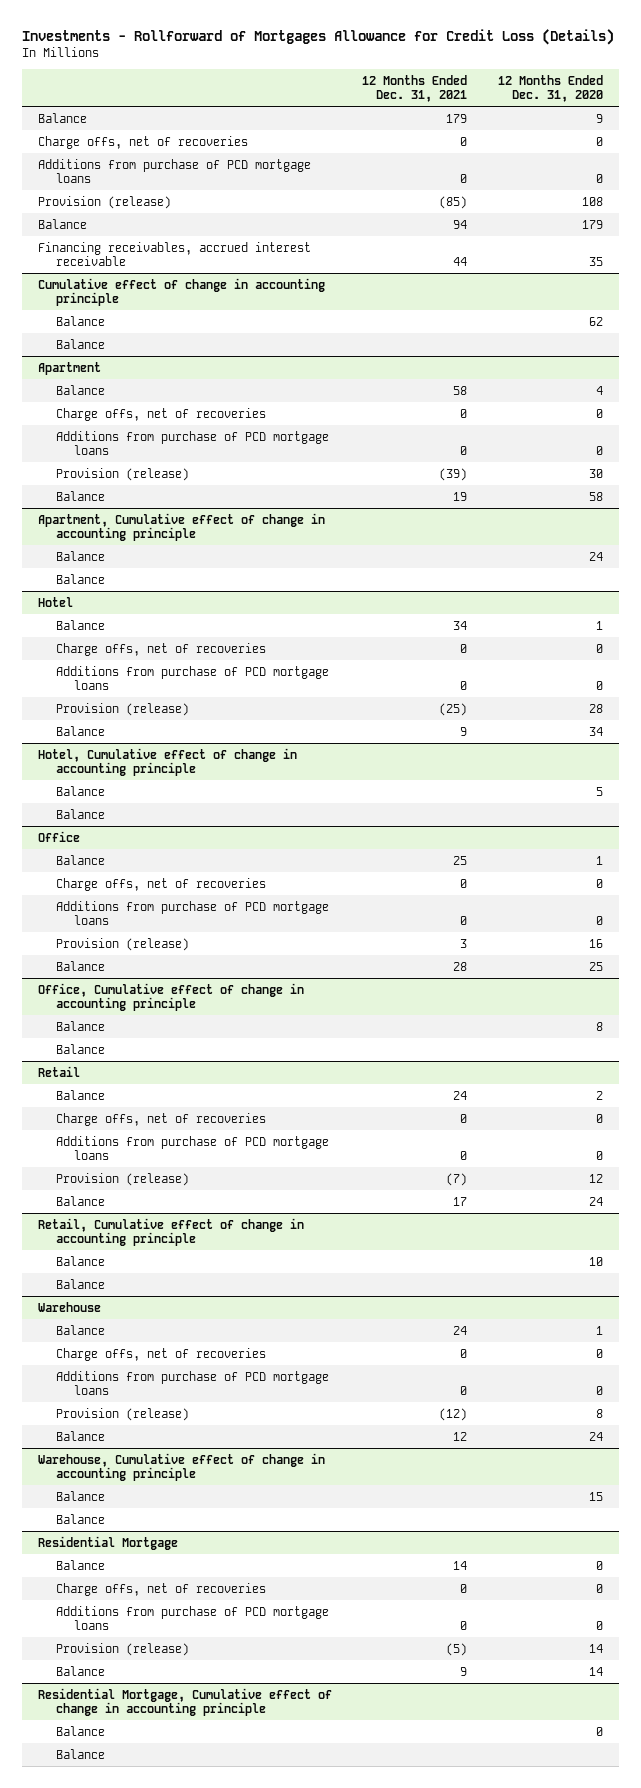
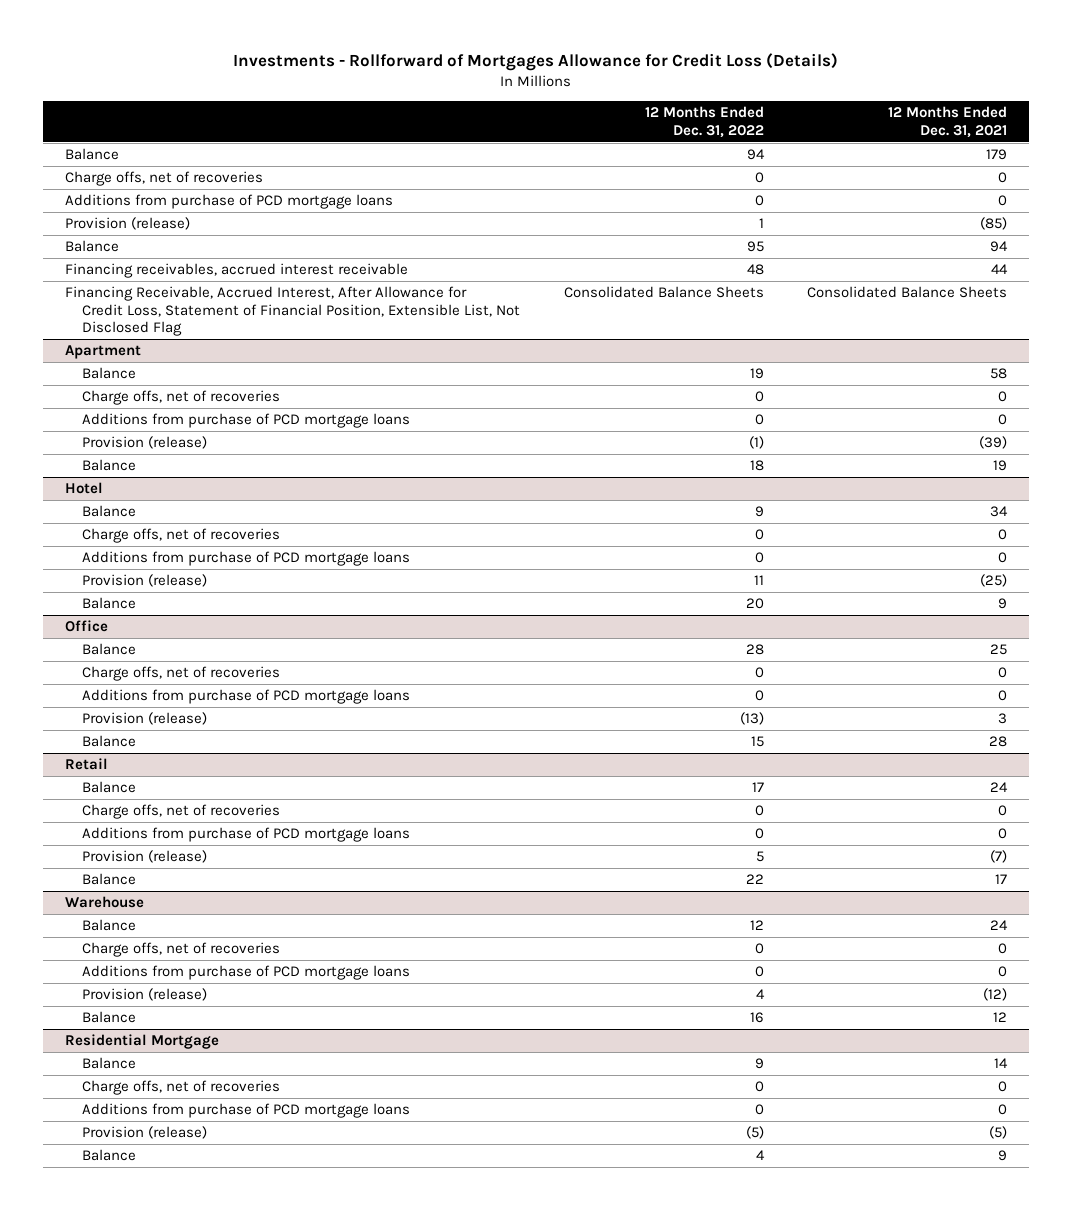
- | 12 Months Ended Dec. 31, 2021 | 12 Months Ended Dec. 31, 2020
+ | 12 Months Ended Dec. 31, 2022 | 12 Months Ended Dec. 31, 2021
- Cumulative effect of change in accounting principle
- Balance | | 62
- Balance
+ Financing Receivable, Accrued Interest, After Allowance for Credit Loss, Statement of Financial Position, Extensible List, Not Disclosed Flag | Consolidated Balance Sheets | Consolidated Balance Sheets
- Apartment, Cumulative effect of change in accounting principle
- Balance | | 24
- Balance
- Hotel, Cumulative effect of change in accounting principle
- Balance | | 5
- Balance
- Office, Cumulative effect of change in accounting principle
- Balance | | 8
- Balance
- Retail, Cumulative effect of change in accounting principle
- Balance | | 10
- Balance
- Warehouse, Cumulative effect of change in accounting principle
- Balance | | 15
- Balance
- Residential Mortgage, Cumulative effect of change in accounting principle
- Balance | | 0
- Balance

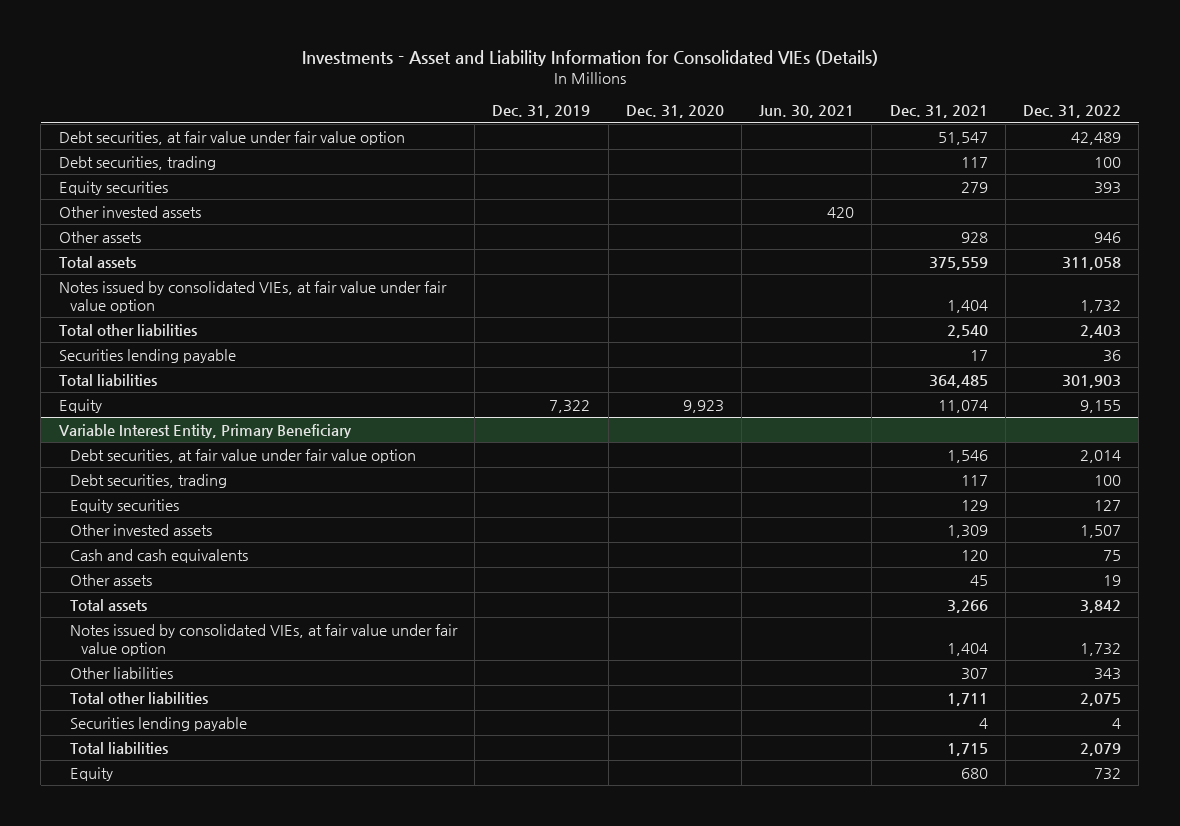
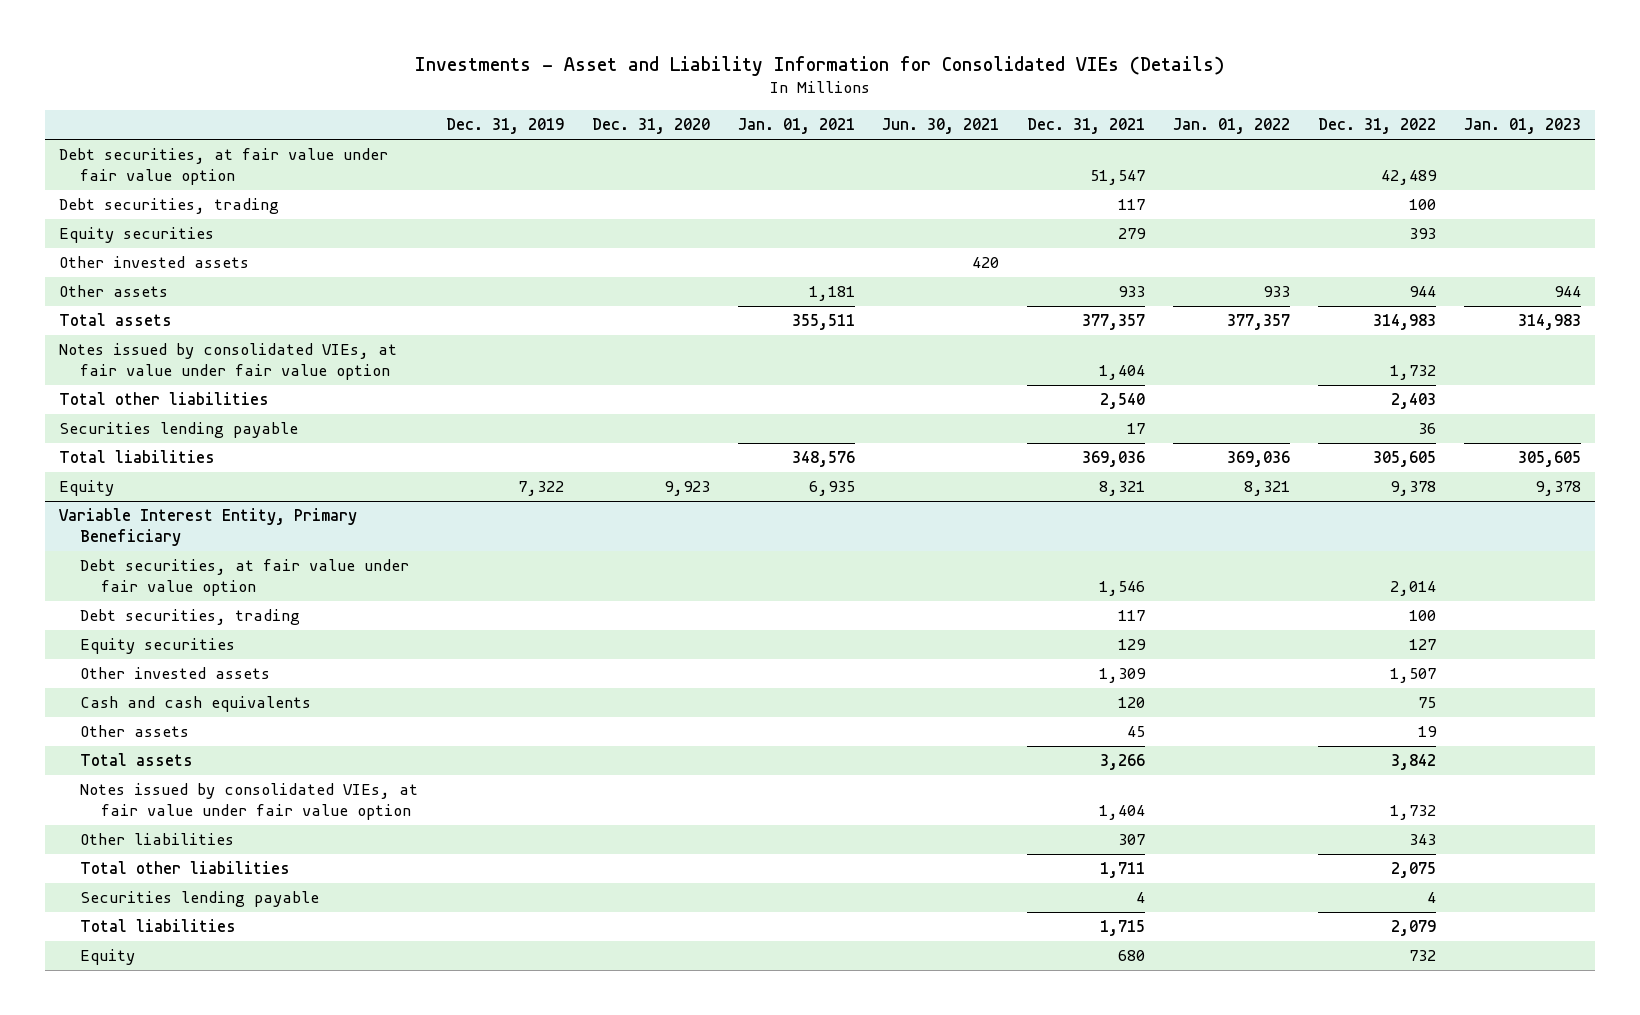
- | Dec. 31, 2019 | Dec. 31, 2020 | Jun. 30, 2021 | Dec. 31, 2021 | Dec. 31, 2022
+ | Dec. 31, 2019 | Dec. 31, 2020 | Jan. 01, 2021 | Jun. 30, 2021 | Dec. 31, 2021 | Jan. 01, 2022 | Dec. 31, 2022 | Jan. 01, 2023
- Other assets | | | | 928 | 946
- Total assets | | | | 375,559 | 311,058
+ Other assets | | | 1,181 | | 933 | 933 | 944 | 944
+ Total assets | | | 355,511 | | 377,357 | 377,357 | 314,983 | 314,983
- Total liabilities | | | | 364,485 | 301,903
- Equity | 7,322 | 9,923 | | 11,074 | 9,155
+ Total liabilities | | | 348,576 | | 369,036 | 369,036 | 305,605 | 305,605
+ Equity | 7,322 | 9,923 | 6,935 | | 8,321 | 8,321 | 9,378 | 9,378

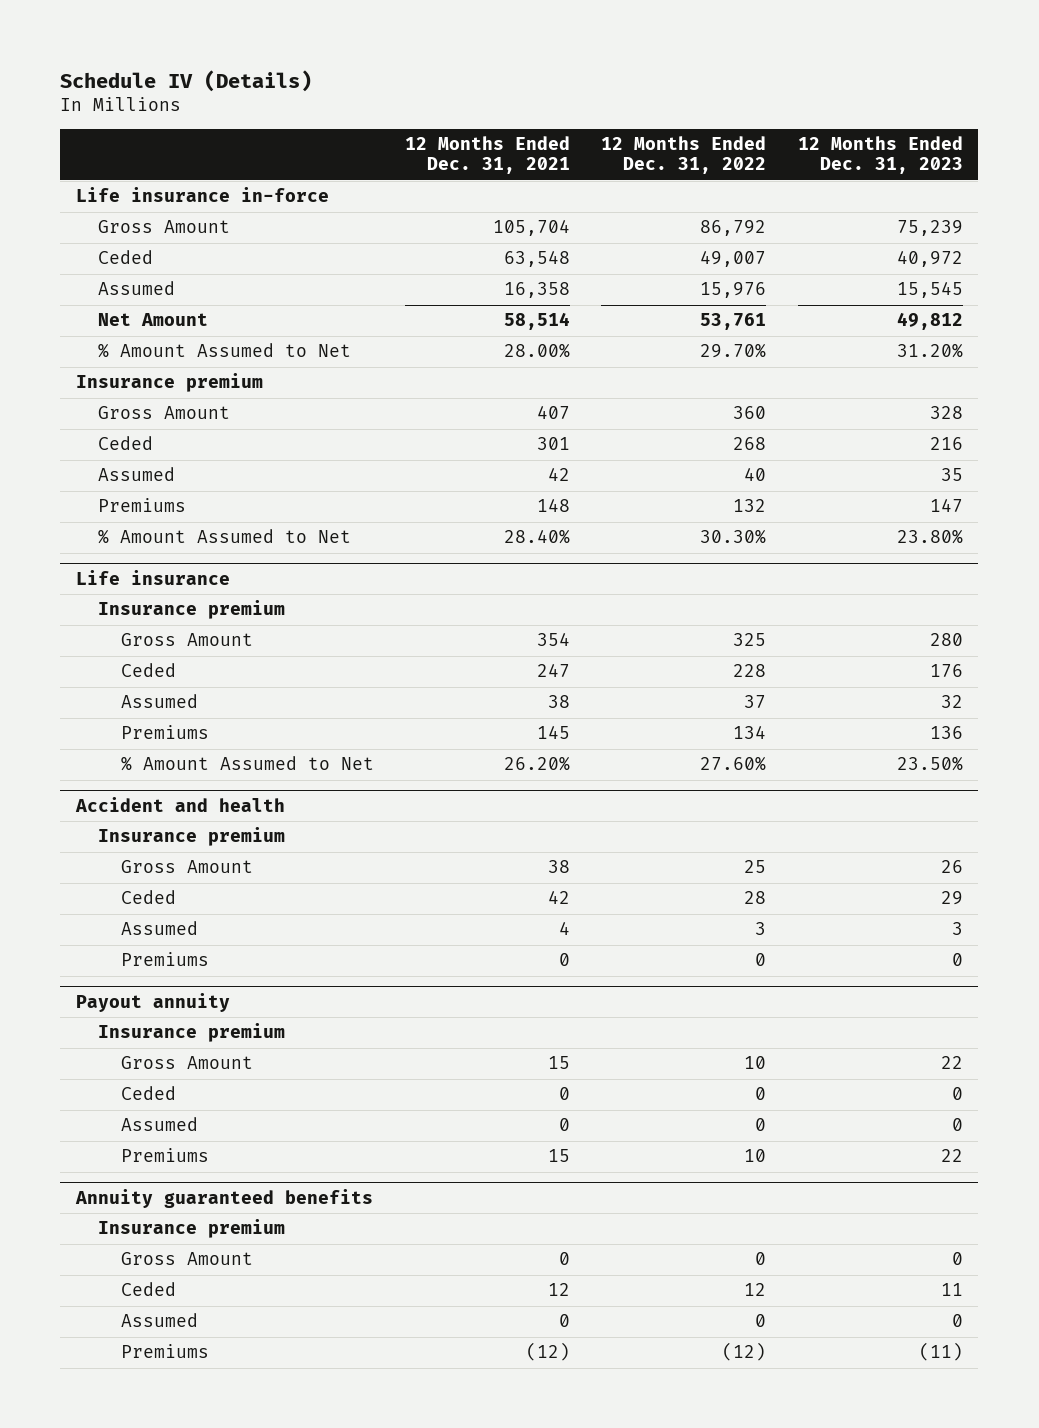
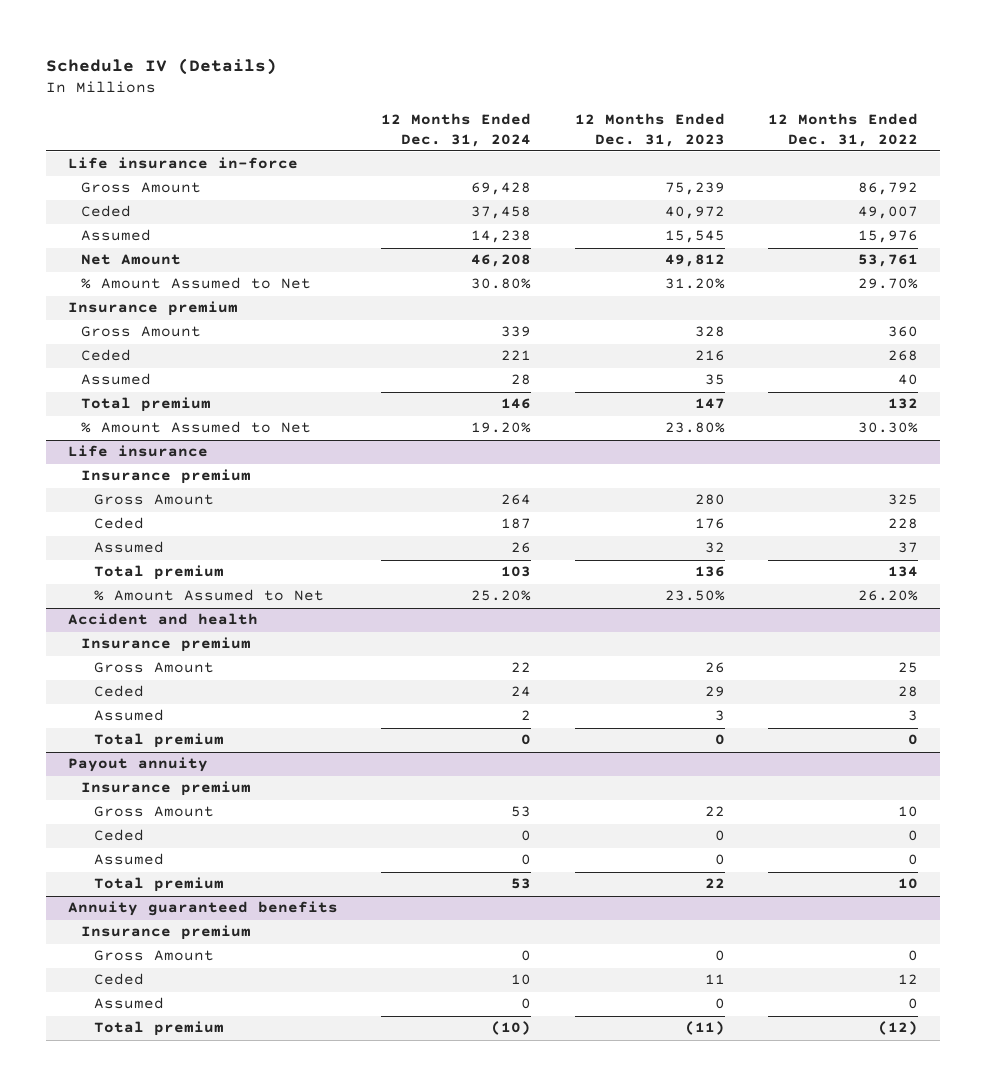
- | 12 Months Ended Dec. 31, 2021 | 12 Months Ended Dec. 31, 2022 | 12 Months Ended Dec. 31, 2023
+ | 12 Months Ended Dec. 31, 2024 | 12 Months Ended Dec. 31, 2023 | 12 Months Ended Dec. 31, 2022
- Premiums | 148 | 132 | 147
+ Total premium | 146 | 147 | 132
@ Life insurance
- Premiums | 145 | 134 | 136
- % Amount Assumed to Net | 26.20% | 27.60% | 23.50%
+ Total premium | 103 | 136 | 134
+ % Amount Assumed to Net | 25.20% | 23.50% | 26.20%
@ Accident and health
- Premiums | 0 | 0 | 0
+ Total premium | 0 | 0 | 0
@ Payout annuity
- Premiums | 15 | 10 | 22
+ Total premium | 53 | 22 | 10
@ Annuity guaranteed benefits
- Premiums | (12) | (12) | (11)
+ Total premium | (10) | (11) | (12)

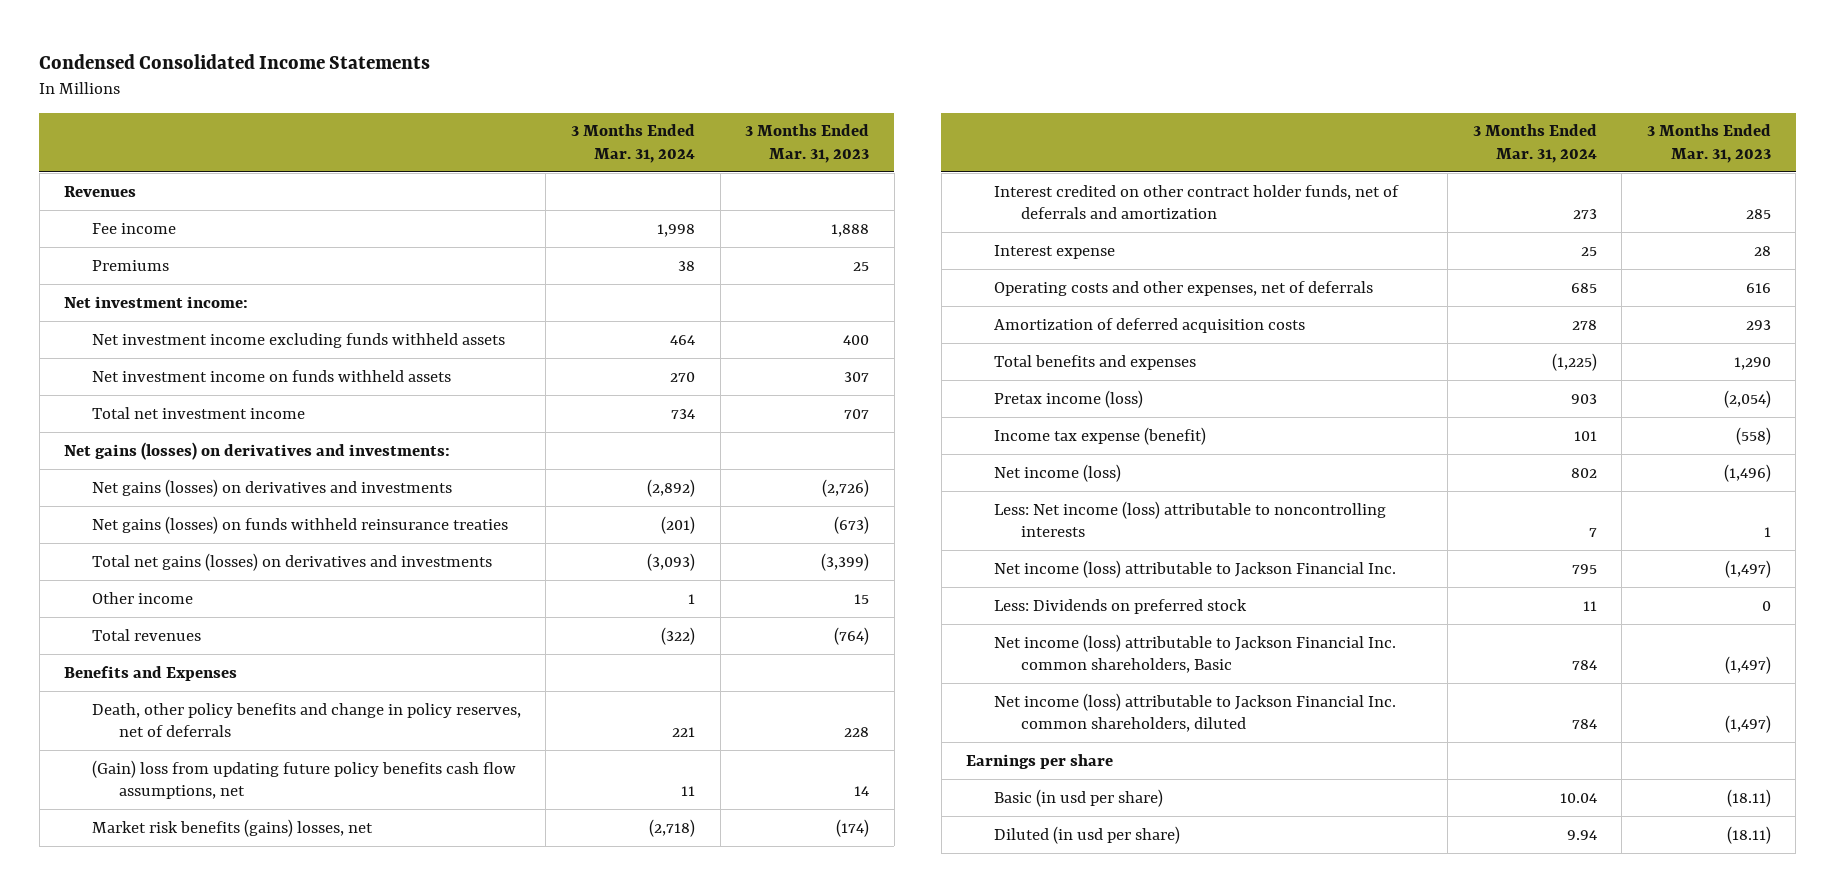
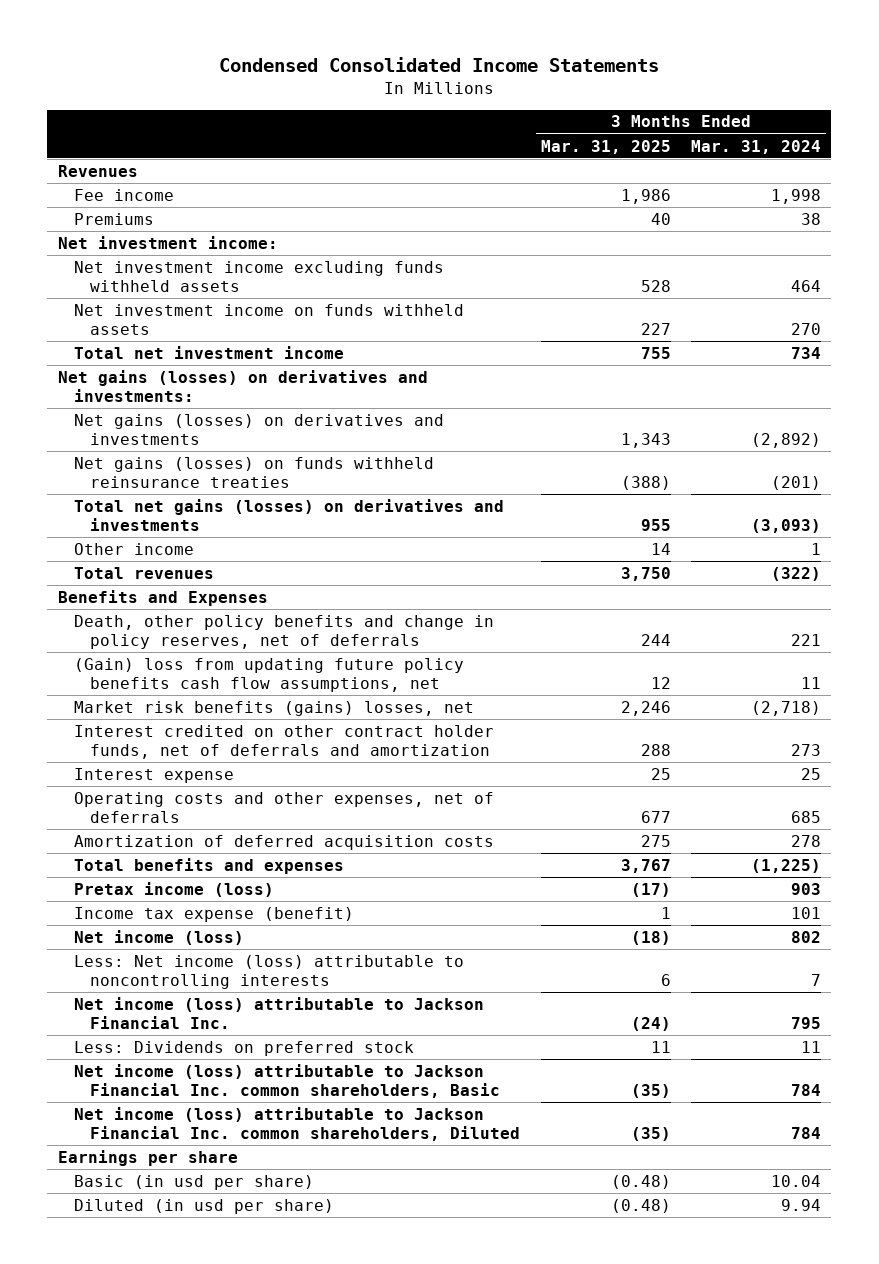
- | 3 Months Ended Mar. 31, 2024 | 3 Months Ended Mar. 31, 2023
+ | 3 Months Ended Mar. 31, 2025 | 3 Months Ended Mar. 31, 2024
- Net income (loss) attributable to Jackson Financial Inc. common shareholders, diluted | 784 | (1,497)
+ Net income (loss) attributable to Jackson Financial Inc. common shareholders, Diluted | (35) | 784

